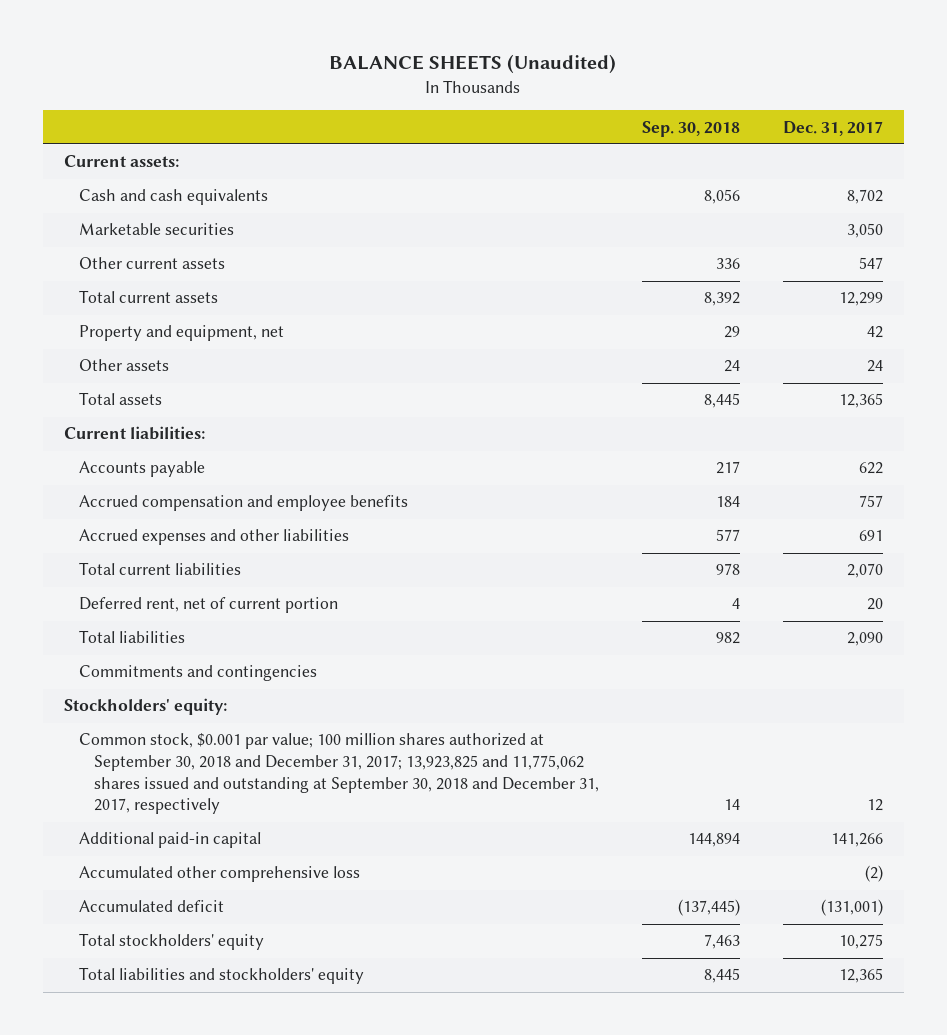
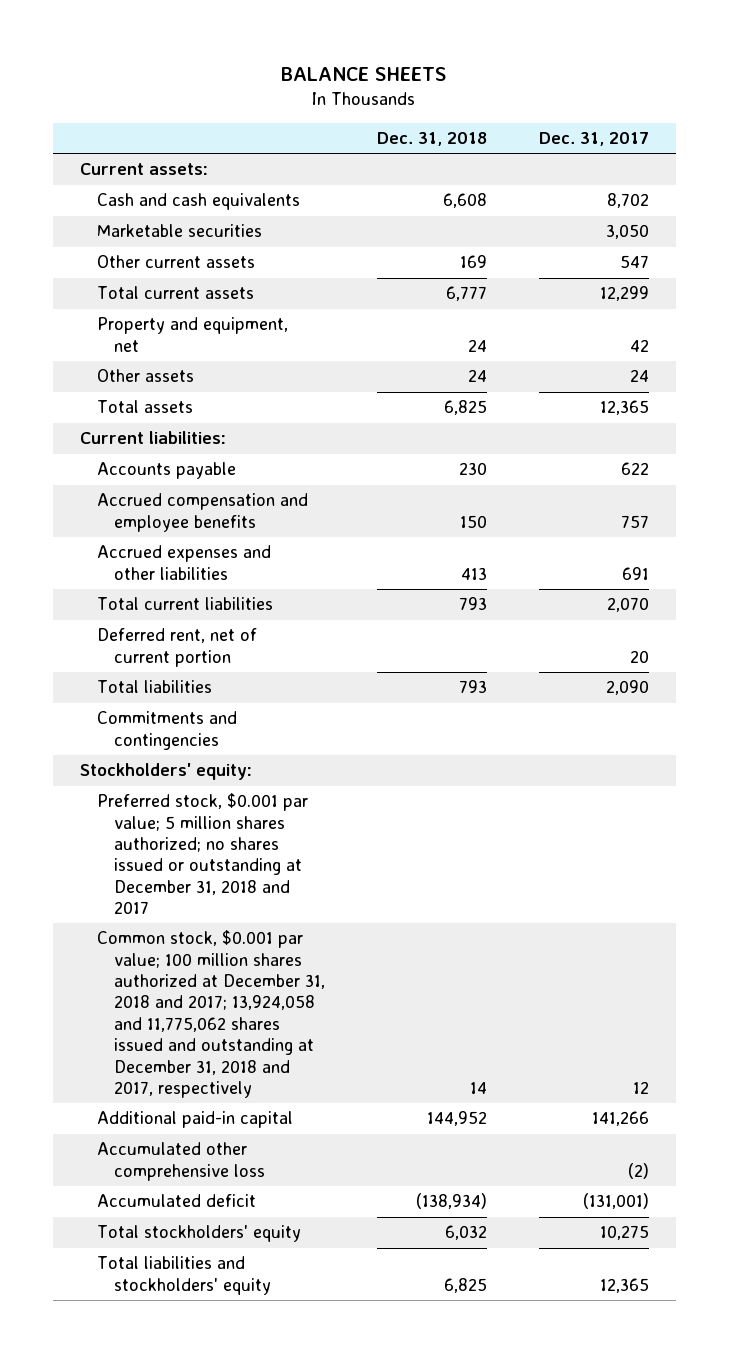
- BALANCE SHEETS (Unaudited)
+ BALANCE SHEETS
- | Sep. 30, 2018 | Dec. 31, 2017
+ | Dec. 31, 2018 | Dec. 31, 2017
- Common stock, $0.001 par value; 100 million shares authorized at September 30, 2018 and December 31, 2017; 13,923,825 and 11,775,062 shares issued and outstanding at September 30, 2018 and December 31, 2017, respectively | 14 | 12
+ Preferred stock, $0.001 par value; 5 million shares authorized; no shares issued or outstanding at December 31, 2018 and 2017
+ Common stock, $0.001 par value; 100 million shares authorized at December 31, 2018 and 2017; 13,924,058 and 11,775,062 shares issued and outstanding at December 31, 2018 and 2017, respectively | 14 | 12

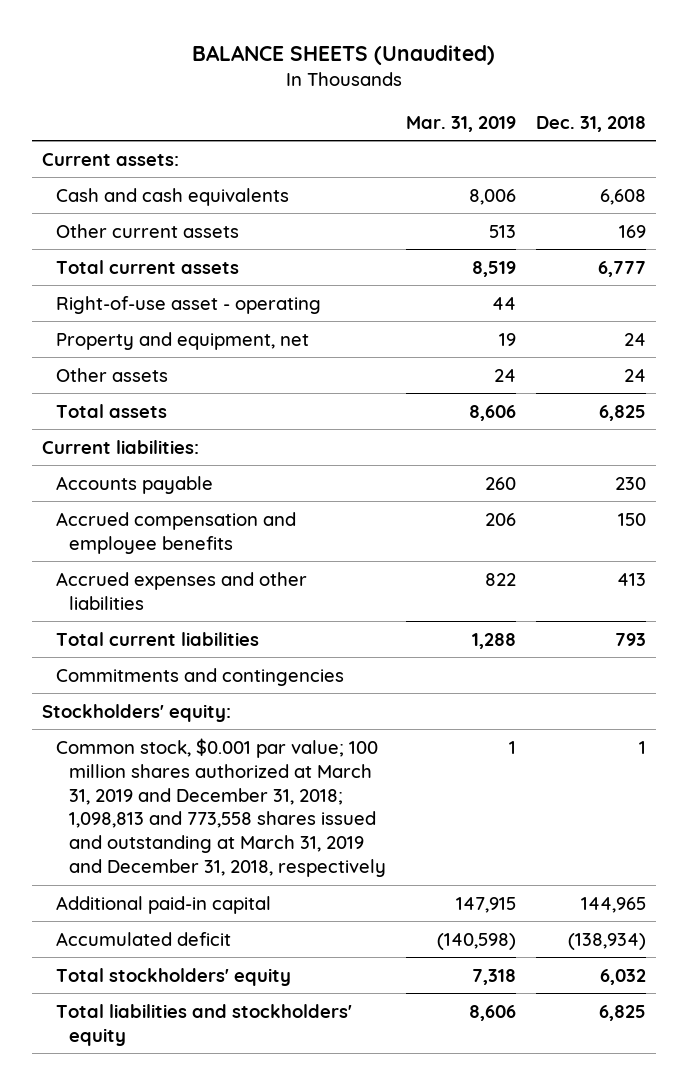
- BALANCE SHEETS
+ BALANCE SHEETS (Unaudited)
- | Dec. 31, 2018 | Dec. 31, 2017
+ | Mar. 31, 2019 | Dec. 31, 2018
- Marketable securities | | 3,050
+ Right-of-use asset - operating | 44 |
- Deferred rent, net of current portion | | 20
- Total liabilities | 793 | 2,090
- Preferred stock, $0.001 par value; 5 million shares authorized; no shares issued or outstanding at December 31, 2018 and 2017
- Common stock, $0.001 par value; 100 million shares authorized at December 31, 2018 and 2017; 13,924,058 and 11,775,062 shares issued and outstanding at December 31, 2018 and 2017, respectively | 14 | 12
- Additional paid-in capital | 144,952 | 141,266
- Accumulated other comprehensive loss | | (2)
+ Common stock, $0.001 par value; 100 million shares authorized at March 31, 2019 and December 31, 2018; 1,098,813 and 773,558 shares issued and outstanding at March 31, 2019 and December 31, 2018, respectively | 1 | 1
+ Additional paid-in capital | 147,915 | 144,965

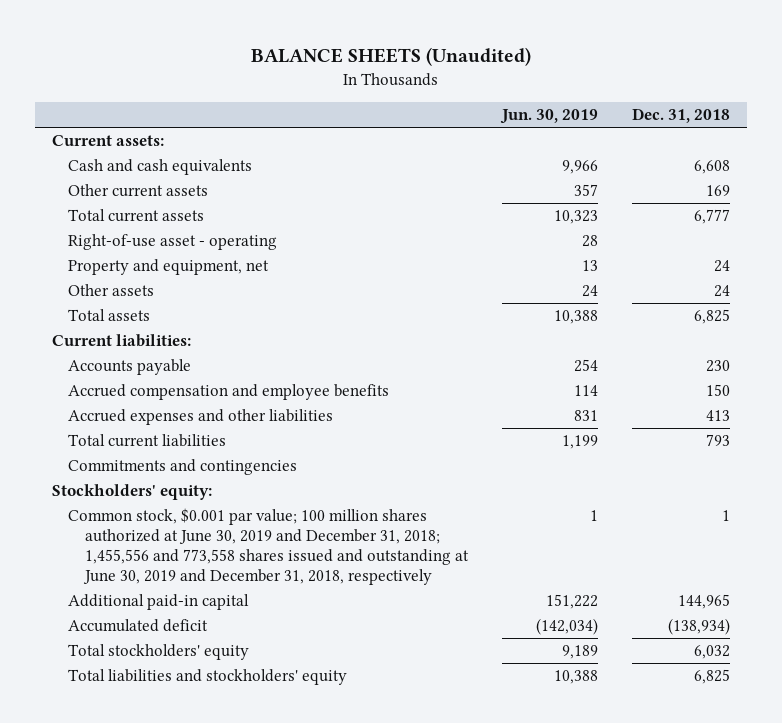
- | Mar. 31, 2019 | Dec. 31, 2018
+ | Jun. 30, 2019 | Dec. 31, 2018
- Common stock, $0.001 par value; 100 million shares authorized at March 31, 2019 and December 31, 2018; 1,098,813 and 773,558 shares issued and outstanding at March 31, 2019 and December 31, 2018, respectively | 1 | 1
+ Common stock, $0.001 par value; 100 million shares authorized at June 30, 2019 and December 31, 2018; 1,455,556 and 773,558 shares issued and outstanding at June 30, 2019 and December 31, 2018, respectively | 1 | 1

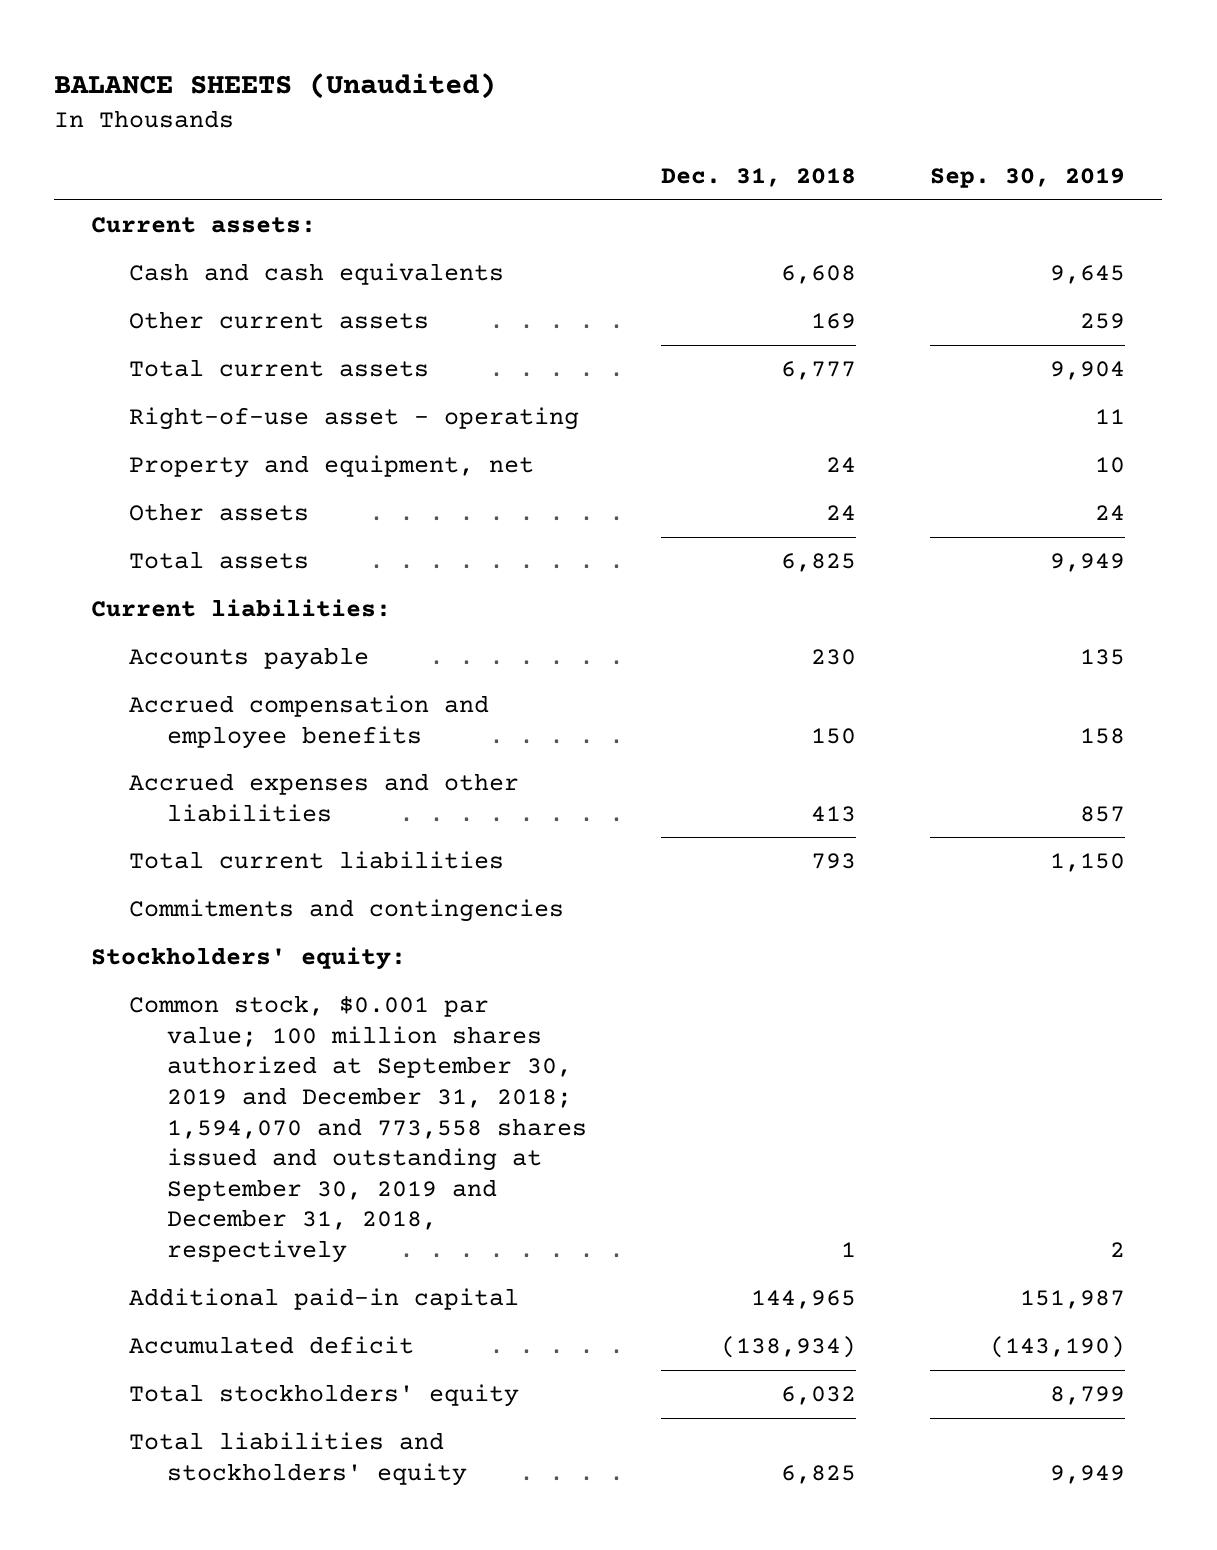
- | Jun. 30, 2019 | Dec. 31, 2018
+ | Dec. 31, 2018 | Sep. 30, 2019
- Common stock, $0.001 par value; 100 million shares authorized at June 30, 2019 and December 31, 2018; 1,455,556 and 773,558 shares issued and outstanding at June 30, 2019 and December 31, 2018, respectively | 1 | 1
+ Common stock, $0.001 par value; 100 million shares authorized at September 30, 2019 and December 31, 2018; 1,594,070 and 773,558 shares issued and outstanding at September 30, 2019 and December 31, 2018, respectively | 1 | 2

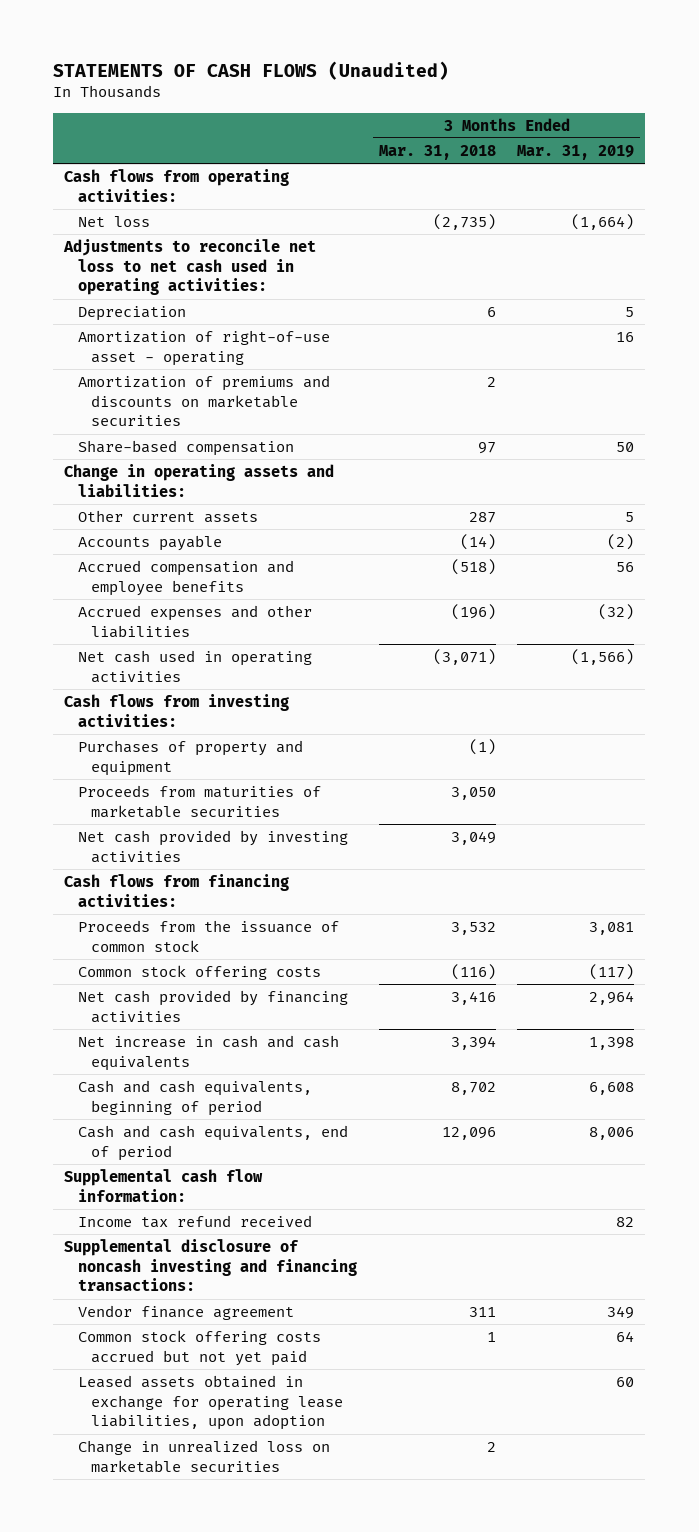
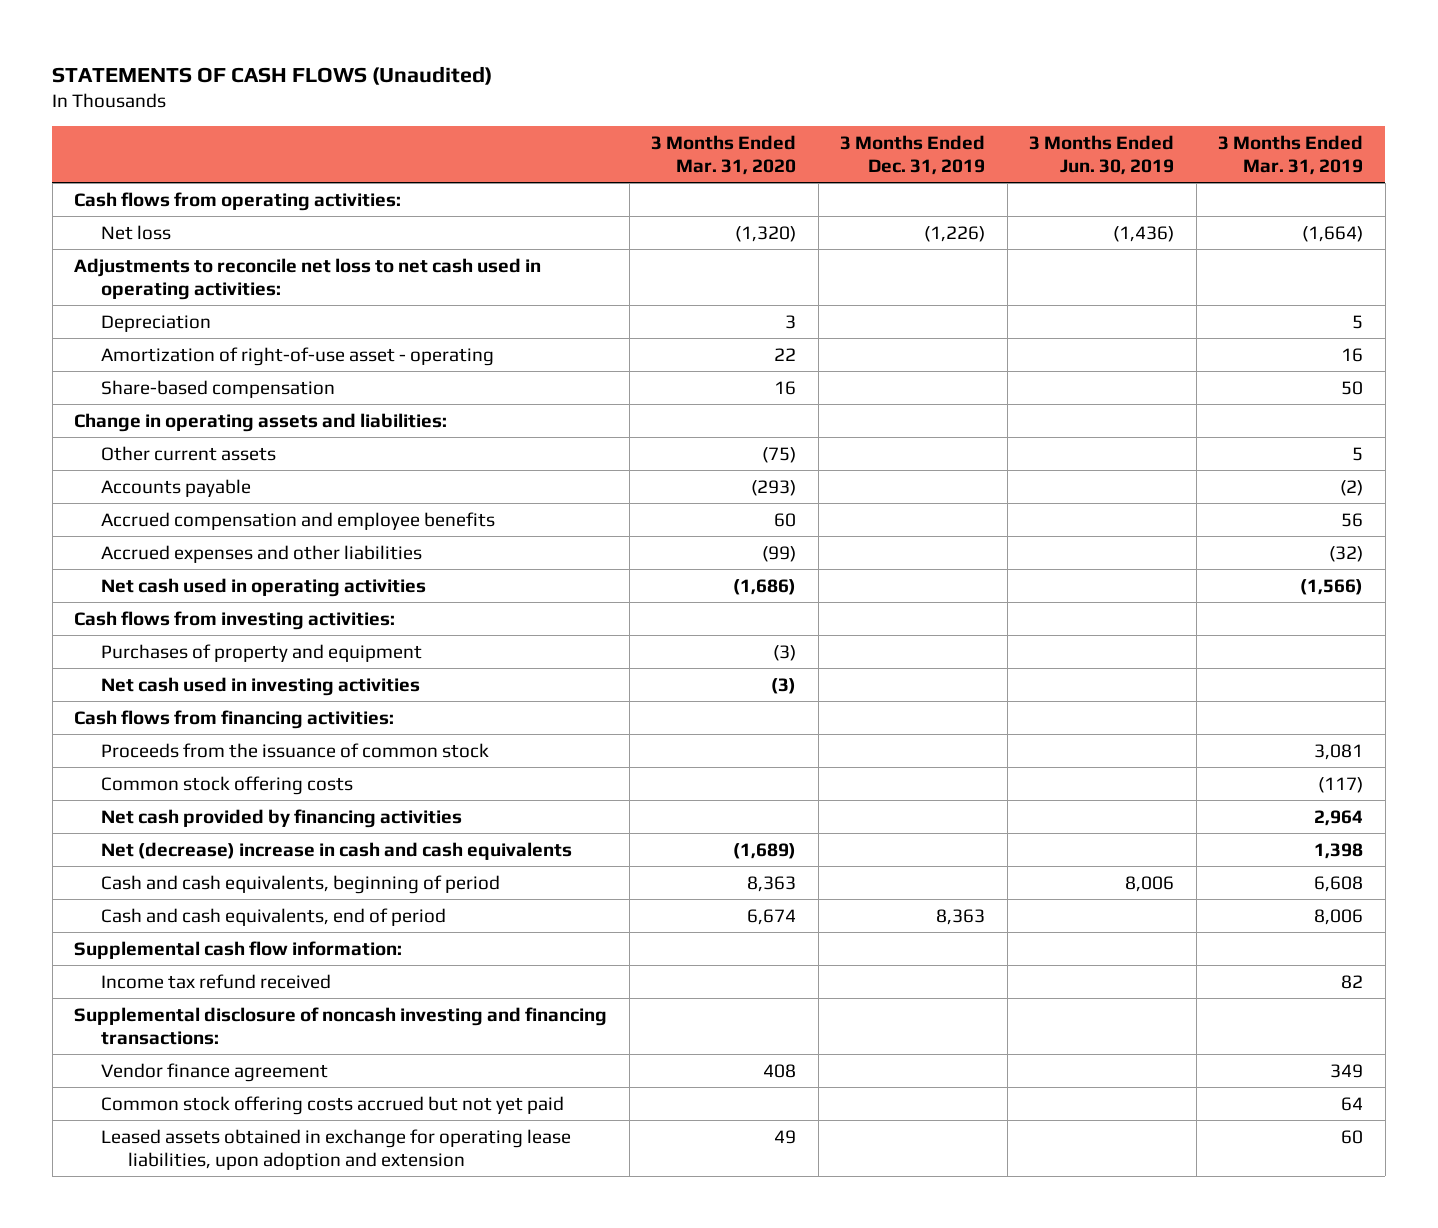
- | 3 Months Ended Mar. 31, 2018 | 3 Months Ended Mar. 31, 2019
+ | 3 Months Ended Mar. 31, 2020 | 3 Months Ended Dec. 31, 2019 | 3 Months Ended Jun. 30, 2019 | 3 Months Ended Mar. 31, 2019
- Amortization of premiums and discounts on marketable securities | 2 |
- Proceeds from maturities of marketable securities | 3,050 |
- Net cash provided by investing activities | 3,049 |
+ Net cash used in investing activities | (3) | | |
- Net increase in cash and cash equivalents | 3,394 | 1,398
+ Net (decrease) increase in cash and cash equivalents | (1,689) | | | 1,398
- Leased assets obtained in exchange for operating lease liabilities, upon adoption | | 60
- Change in unrealized loss on marketable securities | 2 |
+ Leased assets obtained in exchange for operating lease liabilities, upon adoption and extension | 49 | | | 60

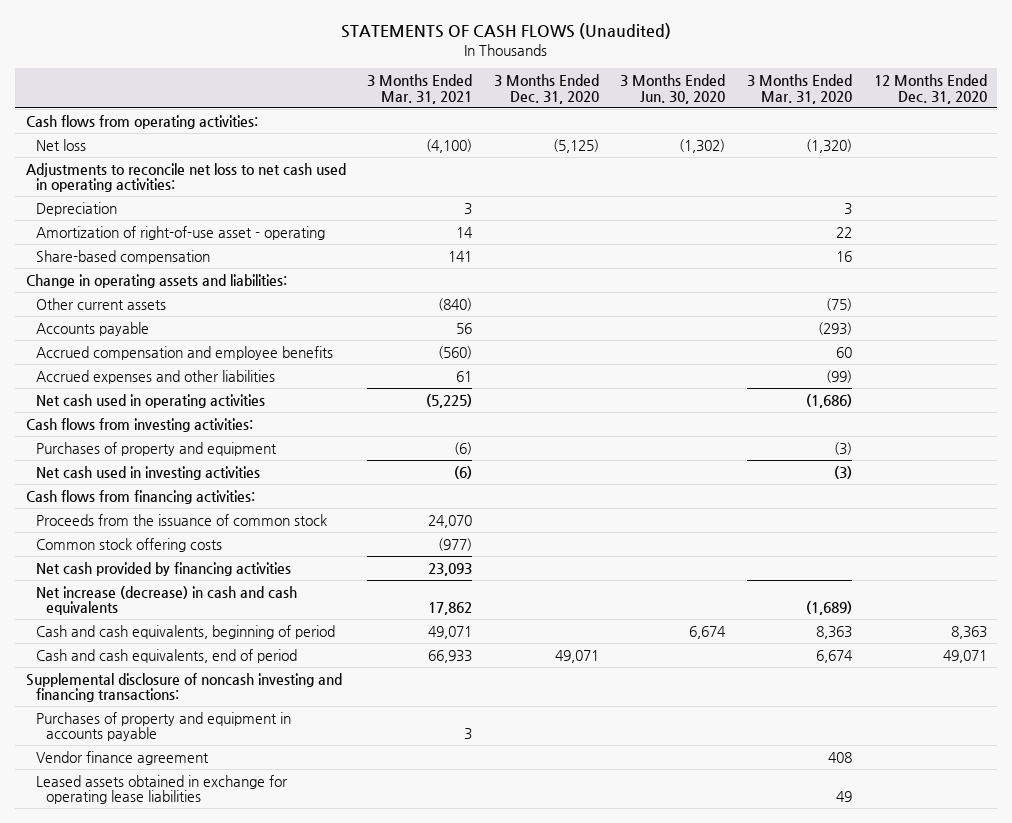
- | 3 Months Ended Mar. 31, 2020 | 3 Months Ended Dec. 31, 2019 | 3 Months Ended Jun. 30, 2019 | 3 Months Ended Mar. 31, 2019
+ | 3 Months Ended Mar. 31, 2021 | 3 Months Ended Dec. 31, 2020 | 3 Months Ended Jun. 30, 2020 | 3 Months Ended Mar. 31, 2020 | 12 Months Ended Dec. 31, 2020
- Net (decrease) increase in cash and cash equivalents | (1,689) | | | 1,398
+ Net increase (decrease) in cash and cash equivalents | 17,862 | | | (1,689) |
- Supplemental cash flow information:
- Income tax refund received | | | | 82
+ Purchases of property and equipment in accounts payable | 3 | | | |
- Common stock offering costs accrued but not yet paid | | | | 64
- Leased assets obtained in exchange for operating lease liabilities, upon adoption and extension | 49 | | | 60
+ Leased assets obtained in exchange for operating lease liabilities | | | | 49 |

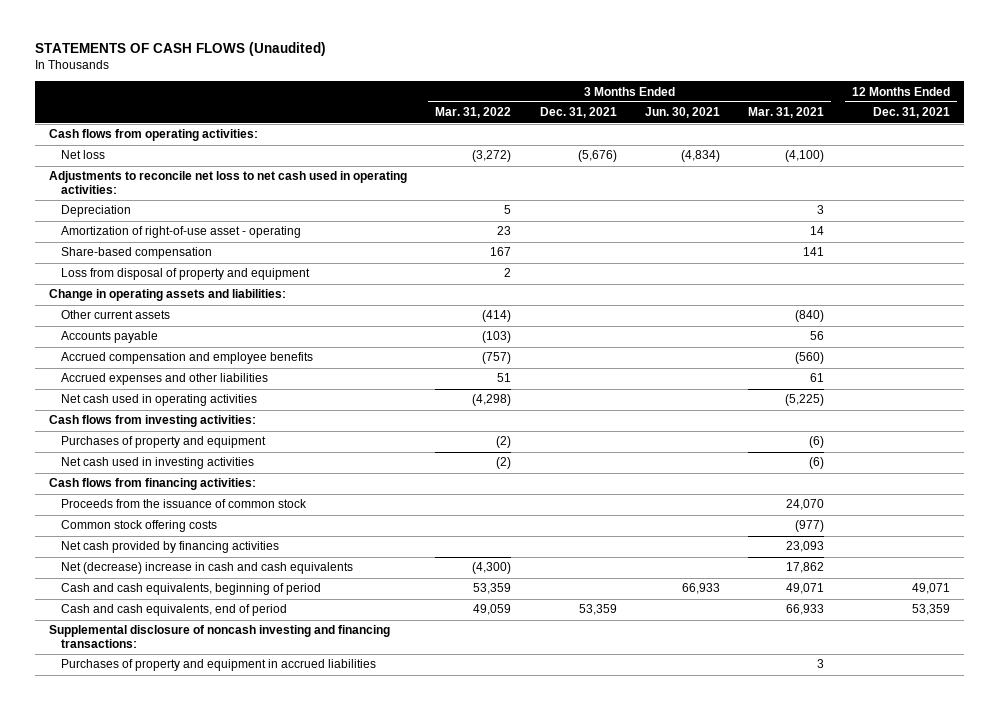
- | 3 Months Ended Mar. 31, 2021 | 3 Months Ended Dec. 31, 2020 | 3 Months Ended Jun. 30, 2020 | 3 Months Ended Mar. 31, 2020 | 12 Months Ended Dec. 31, 2020
+ | 3 Months Ended Mar. 31, 2022 | 3 Months Ended Dec. 31, 2021 | 3 Months Ended Jun. 30, 2021 | 3 Months Ended Mar. 31, 2021 | 12 Months Ended Dec. 31, 2021
+ Loss from disposal of property and equipment | 2 | | | |
- Net increase (decrease) in cash and cash equivalents | 17,862 | | | (1,689) |
+ Net (decrease) increase in cash and cash equivalents | (4,300) | | | 17,862 |
- Purchases of property and equipment in accounts payable | 3 | | | |
- Vendor finance agreement | | | | 408 |
- Leased assets obtained in exchange for operating lease liabilities | | | | 49 |
+ Purchases of property and equipment in accrued liabilities | | | | 3 |

